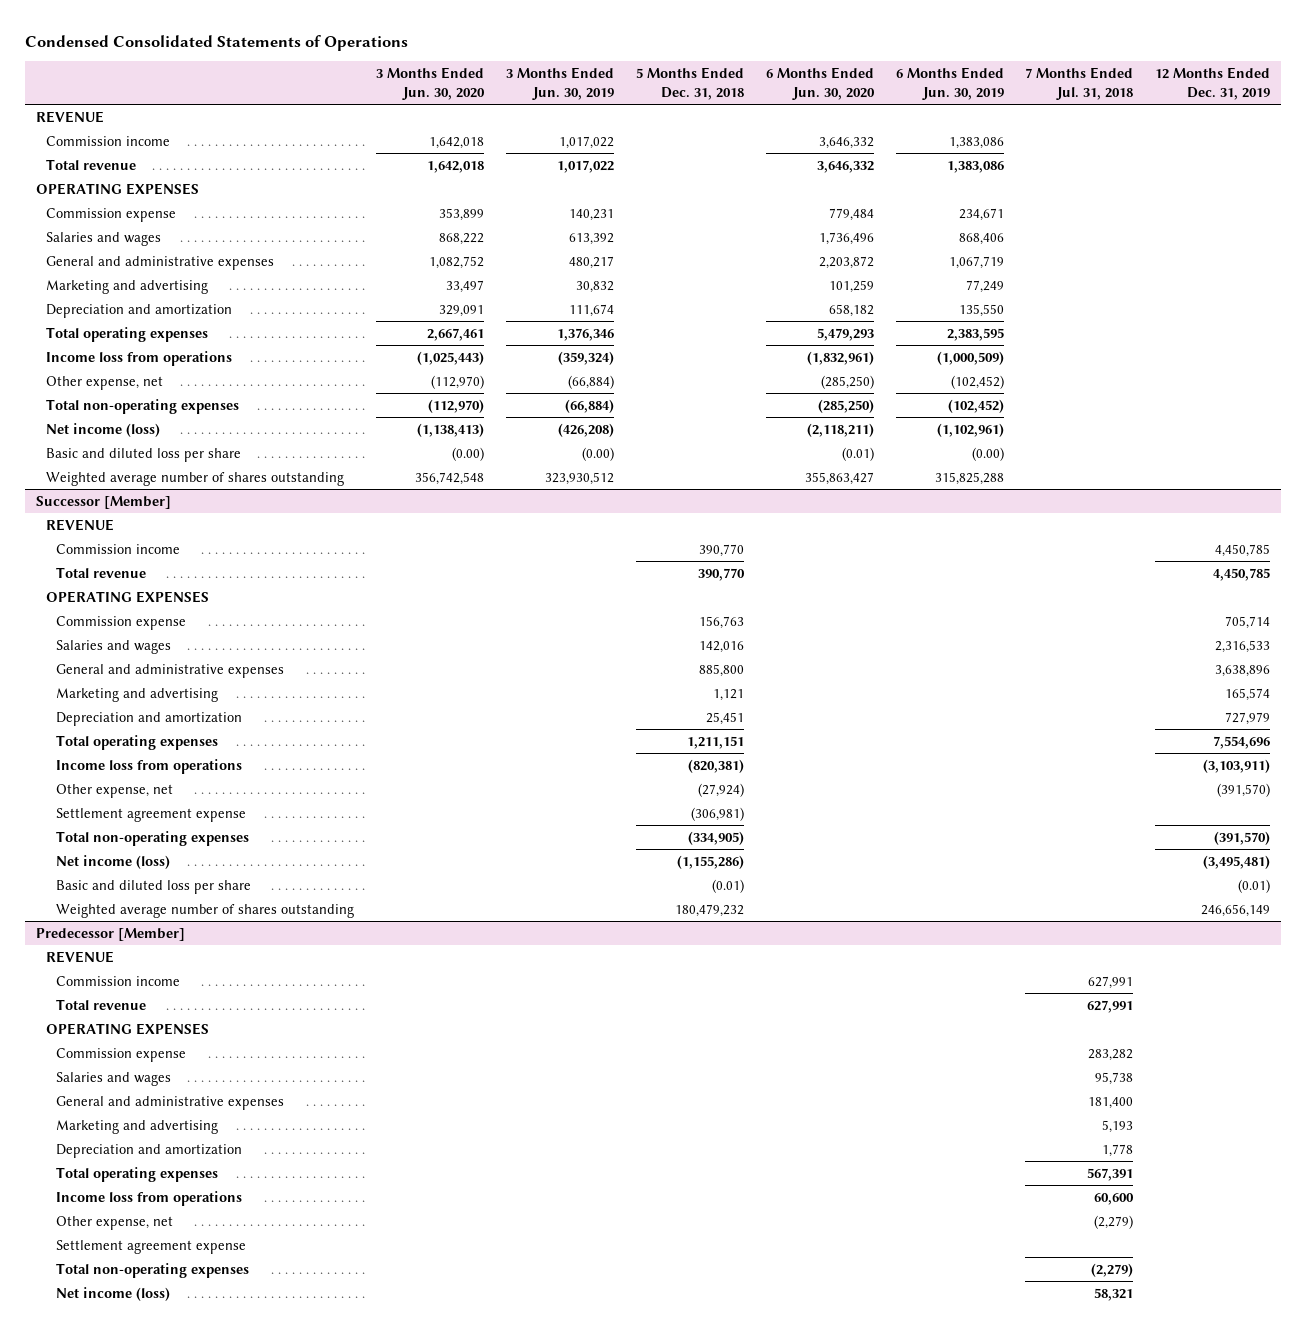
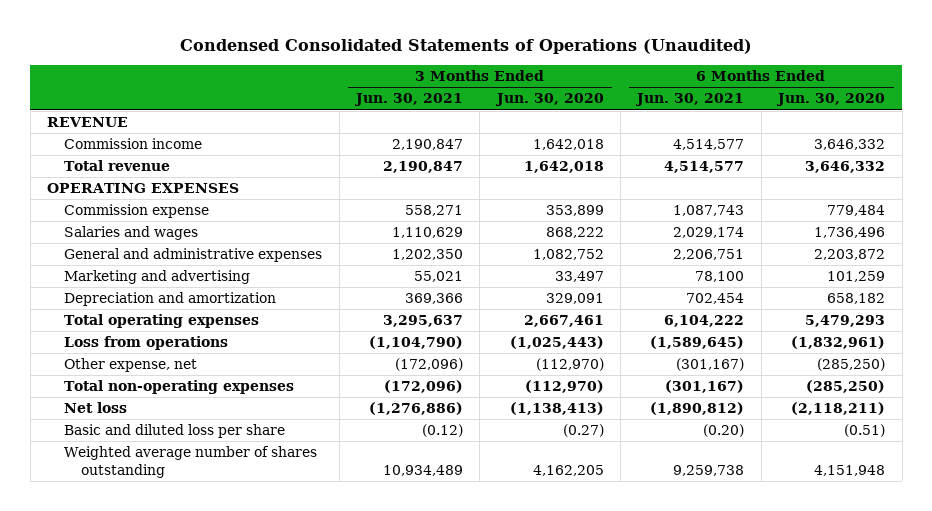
- Condensed Consolidated Statements of Operations
+ Condensed Consolidated Statements of Operations (Unaudited)
- | 3 Months Ended Jun. 30, 2020 | 3 Months Ended Jun. 30, 2019 | 5 Months Ended Dec. 31, 2018 | 6 Months Ended Jun. 30, 2020 | 6 Months Ended Jun. 30, 2019 | 7 Months Ended Jul. 31, 2018 | 12 Months Ended Dec. 31, 2019
+ | 3 Months Ended Jun. 30, 2021 | 3 Months Ended Jun. 30, 2020 | 6 Months Ended Jun. 30, 2021 | 6 Months Ended Jun. 30, 2020
- Income loss from operations | (1,025,443) | (359,324) | | (1,832,961) | (1,000,509) | |
+ Loss from operations | (1,104,790) | (1,025,443) | (1,589,645) | (1,832,961)
- Net income (loss) | (1,138,413) | (426,208) | | (2,118,211) | (1,102,961) | |
- Basic and diluted loss per share | (0.00) | (0.00) | | (0.01) | (0.00) | |
- Weighted average number of shares outstanding | 356,742,548 | 323,930,512 | | 355,863,427 | 315,825,288 | |
- Successor [Member]
- REVENUE
- Commission income | | | 390,770 | | | | 4,450,785
- Total revenue | | | 390,770 | | | | 4,450,785
- OPERATING EXPENSES
- Commission expense | | | 156,763 | | | | 705,714
- Salaries and wages | | | 142,016 | | | | 2,316,533
- General and administrative expenses | | | 885,800 | | | | 3,638,896
- Marketing and advertising | | | 1,121 | | | | 165,574
- Depreciation and amortization | | | 25,451 | | | | 727,979
- Total operating expenses | | | 1,211,151 | | | | 7,554,696
- Income loss from operations | | | (820,381) | | | | (3,103,911)
- Other expense, net | | | (27,924) | | | | (391,570)
- Settlement agreement expense | | | (306,981) | | | |
- Total non-operating expenses | | | (334,905) | | | | (391,570)
- Net income (loss) | | | (1,155,286) | | | | (3,495,481)
- Basic and diluted loss per share | | | (0.01) | | | | (0.01)
- Weighted average number of shares outstanding | | | 180,479,232 | | | | 246,656,149
- Predecessor [Member]
- REVENUE
- Commission income | | | | | | 627,991 |
- Total revenue | | | | | | 627,991 |
- OPERATING EXPENSES
- Commission expense | | | | | | 283,282 |
- Salaries and wages | | | | | | 95,738 |
- General and administrative expenses | | | | | | 181,400 |
- Marketing and advertising | | | | | | 5,193 |
- Depreciation and amortization | | | | | | 1,778 |
- Total operating expenses | | | | | | 567,391 |
- Income loss from operations | | | | | | 60,600 |
- Other expense, net | | | | | | (2,279) |
- Settlement agreement expense
- Total non-operating expenses | | | | | | (2,279) |
- Net income (loss) | | | | | | 58,321 |
+ Net loss | (1,276,886) | (1,138,413) | (1,890,812) | (2,118,211)
+ Basic and diluted loss per share | (0.12) | (0.27) | (0.20) | (0.51)
+ Weighted average number of shares outstanding | 10,934,489 | 4,162,205 | 9,259,738 | 4,151,948

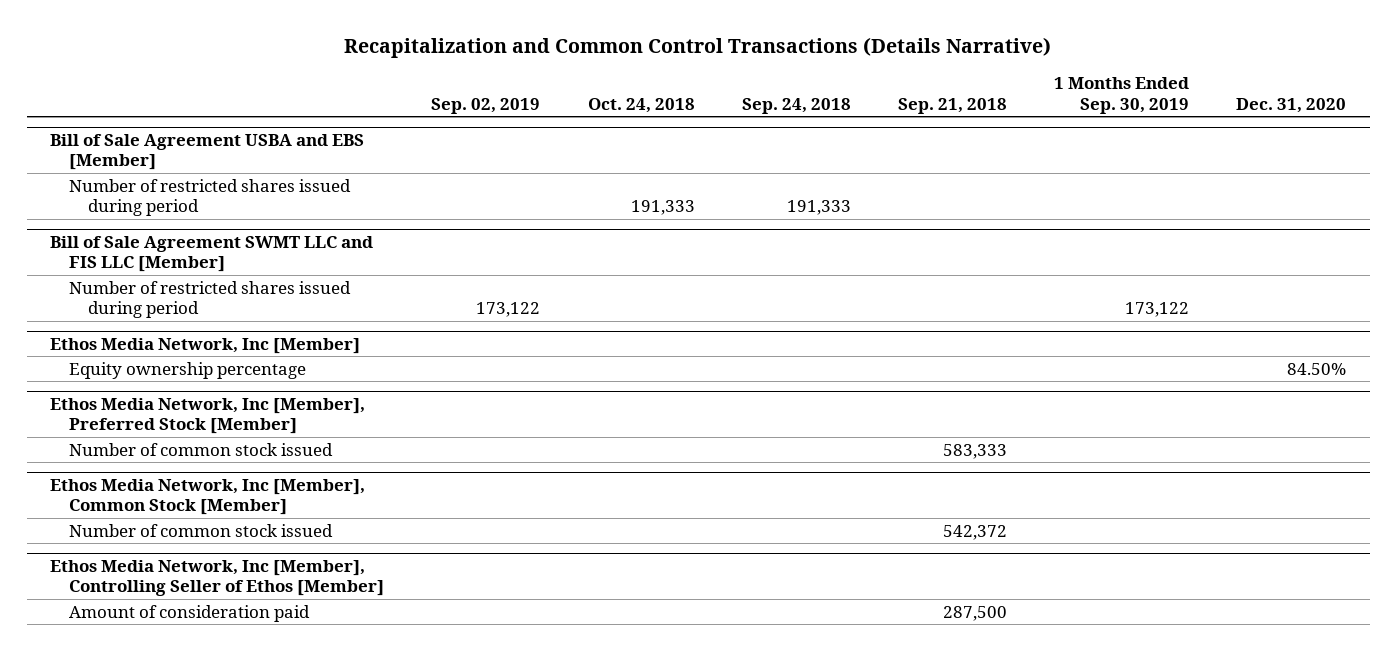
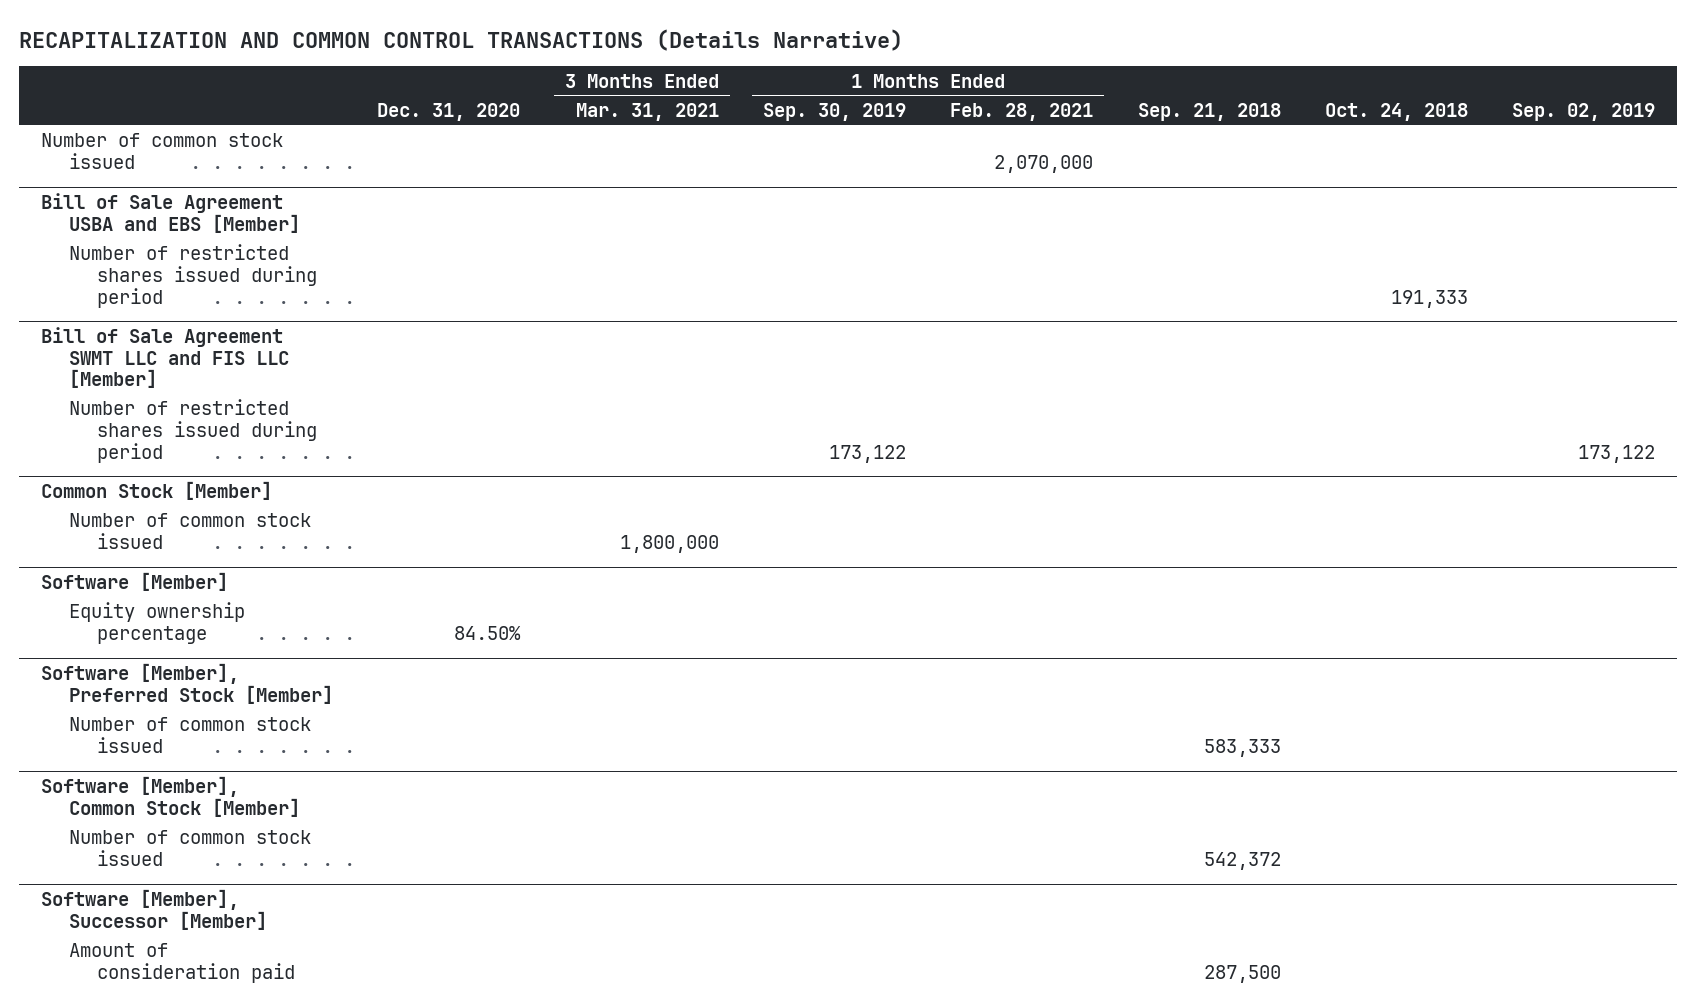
- Recapitalization and Common Control Transactions (Details Narrative)
+ RECAPITALIZATION AND COMMON CONTROL TRANSACTIONS (Details Narrative)
- | Sep. 02, 2019 | Oct. 24, 2018 | Sep. 24, 2018 | Sep. 21, 2018 | 1 Months Ended Sep. 30, 2019 | Dec. 31, 2020
+ | Dec. 31, 2020 | 3 Months Ended Mar. 31, 2021 | 1 Months Ended Sep. 30, 2019 | 1 Months Ended Feb. 28, 2021 | Sep. 21, 2018 | Oct. 24, 2018 | Sep. 02, 2019
+ Number of common stock issued | | | | 2,070,000 | | |
- Ethos Media Network, Inc [Member]
+ Common Stock [Member]
+ Number of common stock issued | | 1,800,000 | | | | |
+ Software [Member]
- Ethos Media Network, Inc [Member], Preferred Stock [Member]
+ Software [Member], Preferred Stock [Member]
- Ethos Media Network, Inc [Member], Common Stock [Member]
+ Software [Member], Common Stock [Member]
- Ethos Media Network, Inc [Member], Controlling Seller of Ethos [Member]
+ Software [Member], Successor [Member]

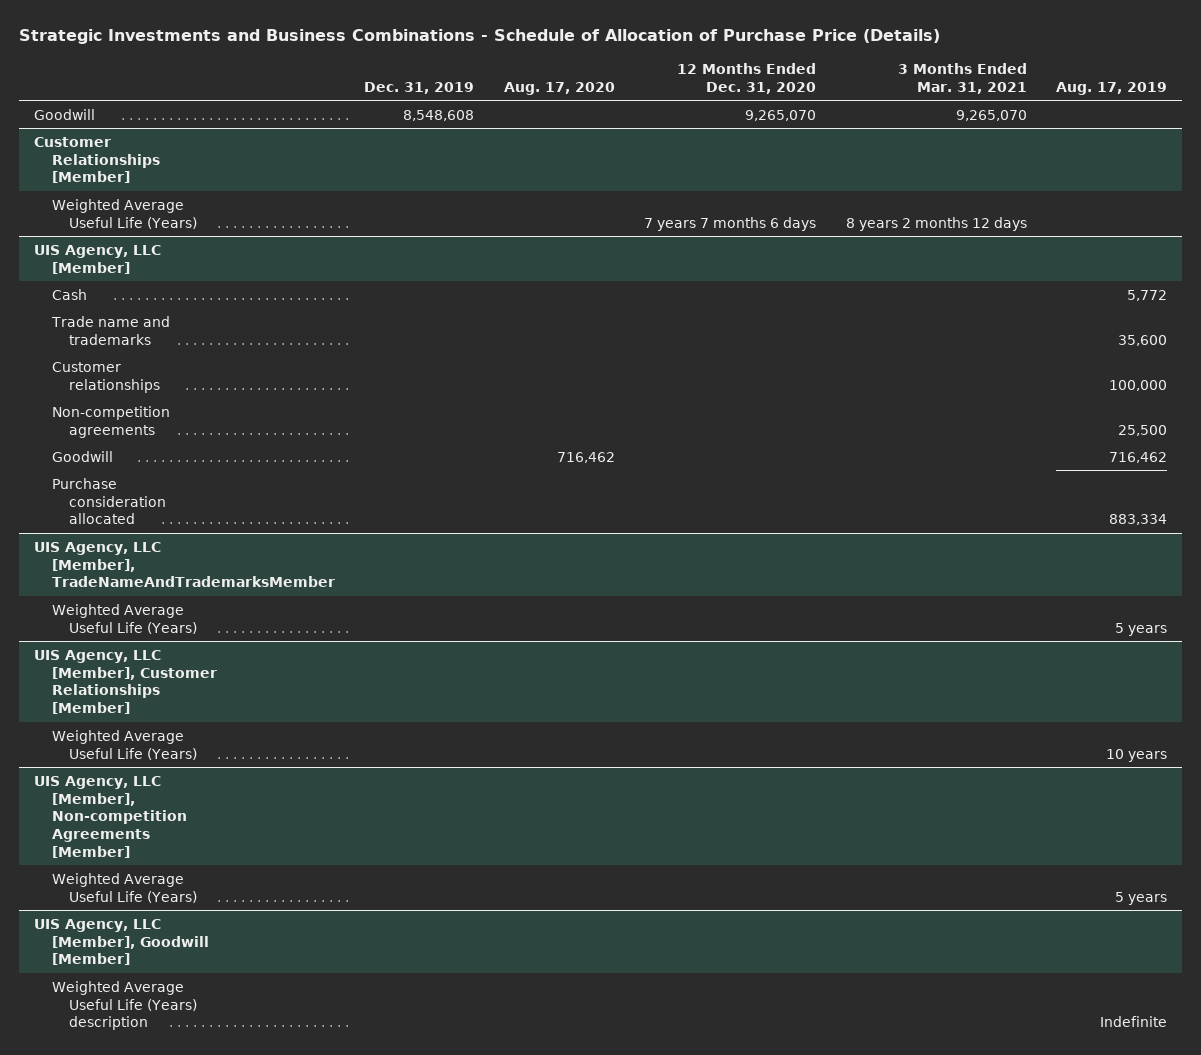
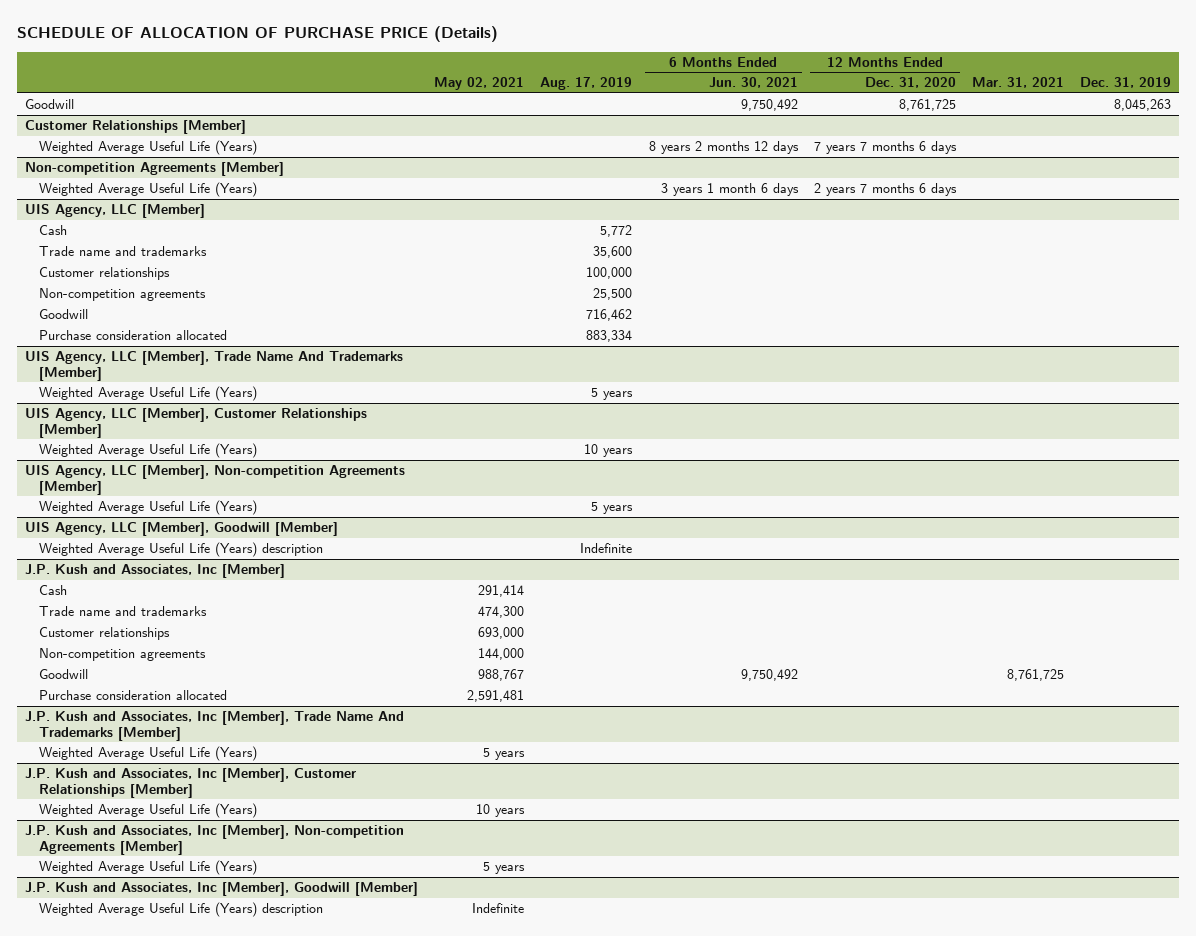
- Strategic Investments and Business Combinations - Schedule of Allocation of Purchase Price (Details)
+ SCHEDULE OF ALLOCATION OF PURCHASE PRICE (Details)
- | Dec. 31, 2019 | Aug. 17, 2020 | 12 Months Ended Dec. 31, 2020 | 3 Months Ended Mar. 31, 2021 | Aug. 17, 2019
+ | May 02, 2021 | Aug. 17, 2019 | 6 Months Ended Jun. 30, 2021 | 12 Months Ended Dec. 31, 2020 | Mar. 31, 2021 | Dec. 31, 2019
- Goodwill | 8,548,608 | | 9,265,070 | 9,265,070 |
+ Goodwill | | | 9,750,492 | 8,761,725 | | 8,045,263
+ Non-competition Agreements [Member]
+ Weighted Average Useful Life (Years) | | | 3 years 1 month 6 days | 2 years 7 months 6 days | |
- UIS Agency, LLC [Member], TradeNameAndTrademarksMember
+ UIS Agency, LLC [Member], Trade Name And Trademarks [Member]
+ J.P. Kush and Associates, Inc [Member]
+ Cash | 291,414 | | | | |
+ Trade name and trademarks | 474,300 | | | | |
+ Customer relationships | 693,000 | | | | |
+ Non-competition agreements | 144,000 | | | | |
+ Goodwill | 988,767 | | 9,750,492 | | 8,761,725 |
+ Purchase consideration allocated | 2,591,481 | | | | |
+ J.P. Kush and Associates, Inc [Member], Trade Name And Trademarks [Member]
+ Weighted Average Useful Life (Years) | 5 years | | | | |
+ J.P. Kush and Associates, Inc [Member], Customer Relationships [Member]
+ Weighted Average Useful Life (Years) | 10 years | | | | |
+ J.P. Kush and Associates, Inc [Member], Non-competition Agreements [Member]
+ Weighted Average Useful Life (Years) | 5 years | | | | |
+ J.P. Kush and Associates, Inc [Member], Goodwill [Member]
+ Weighted Average Useful Life (Years) description | Indefinite | | | | |

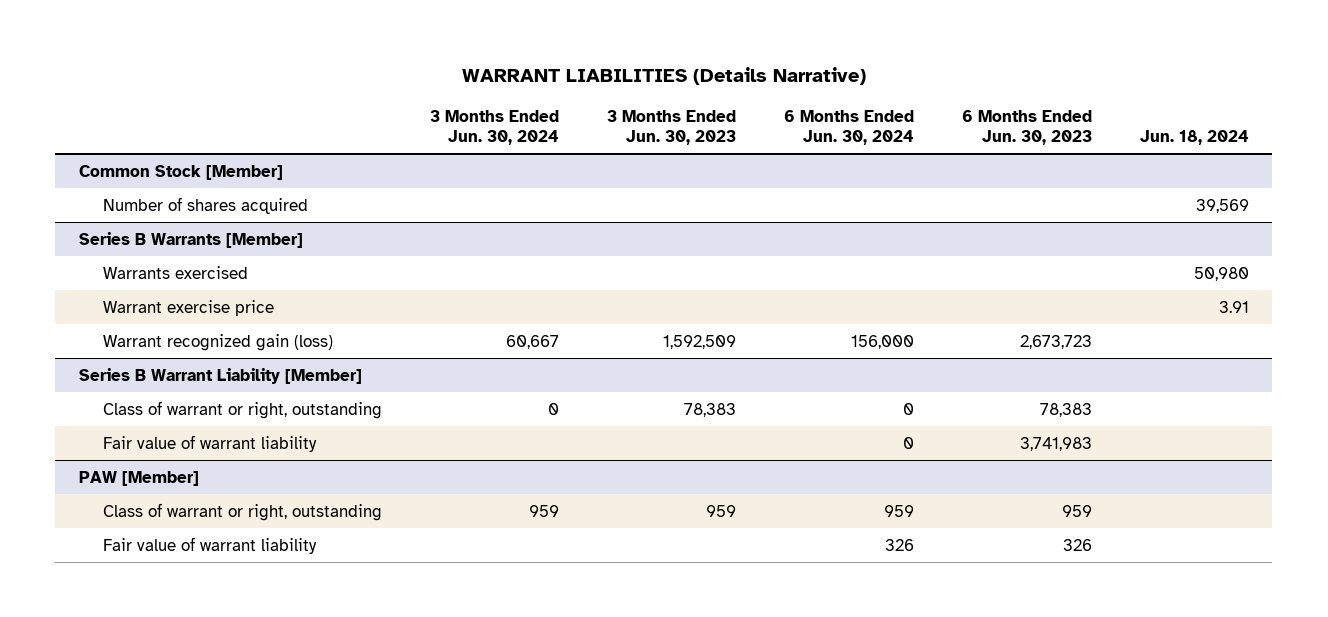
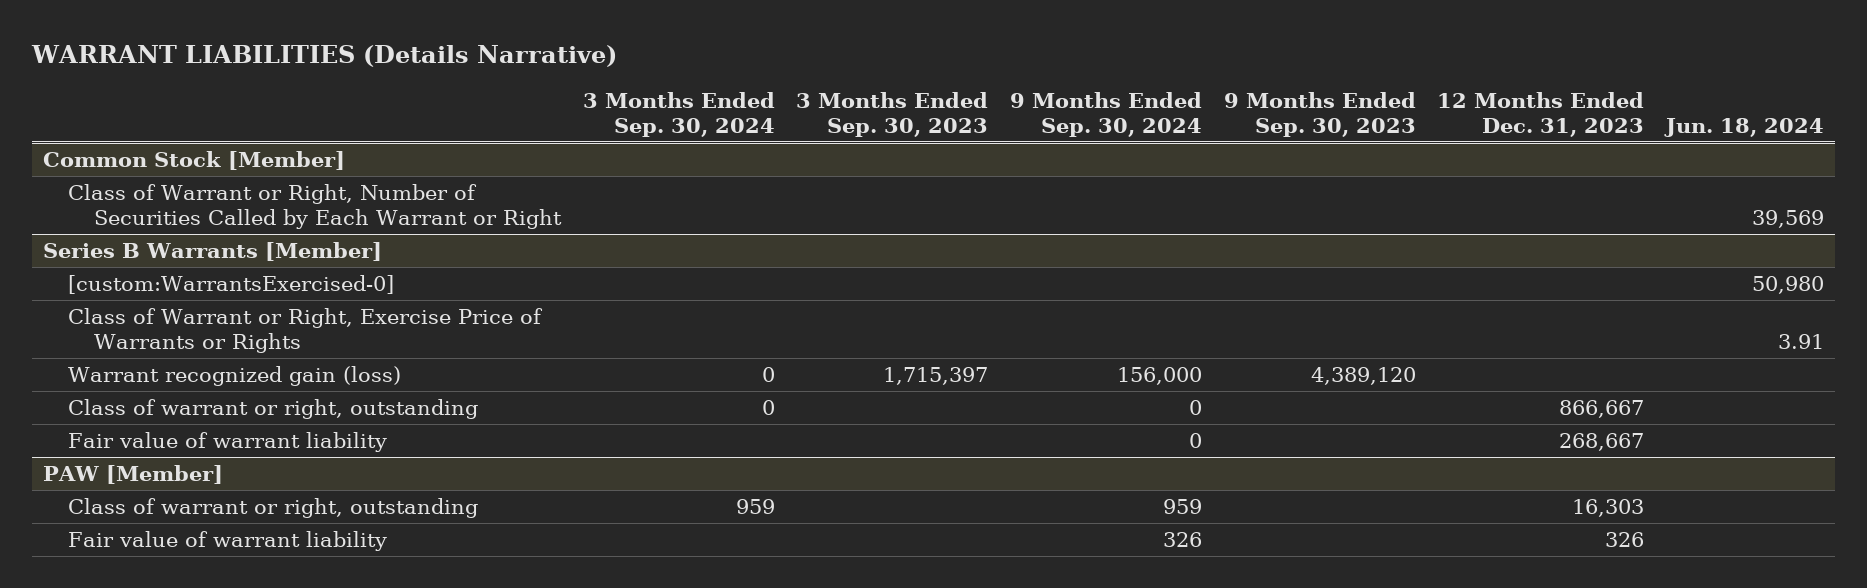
- | 3 Months Ended Jun. 30, 2024 | 3 Months Ended Jun. 30, 2023 | 6 Months Ended Jun. 30, 2024 | 6 Months Ended Jun. 30, 2023 | Jun. 18, 2024
+ | 3 Months Ended Sep. 30, 2024 | 3 Months Ended Sep. 30, 2023 | 9 Months Ended Sep. 30, 2024 | 9 Months Ended Sep. 30, 2023 | 12 Months Ended Dec. 31, 2023 | Jun. 18, 2024
@ Common Stock [Member]
- Number of shares acquired | | | | | 39,569
+ Class of Warrant or Right, Number of Securities Called by Each Warrant or Right | | | | | | 39,569
@ Series B Warrants [Member]
- Warrants exercised | | | | | 50,980
- Warrant exercise price | | | | | 3.91
+ [custom:WarrantsExercised-0] | | | | | | 50,980
+ Class of Warrant or Right, Exercise Price of Warrants or Rights | | | | | | 3.91
- Series B Warrant Liability [Member]
- Class of warrant or right, outstanding | 0 | 78,383 | 0 | 78,383 |
- Fair value of warrant liability | | | 0 | 3,741,983 |
@ Series B Warrants [Member]
+ Class of warrant or right, outstanding | 0 | | 0 | | 866,667 |
+ Fair value of warrant liability | | | 0 | | 268,667 |

